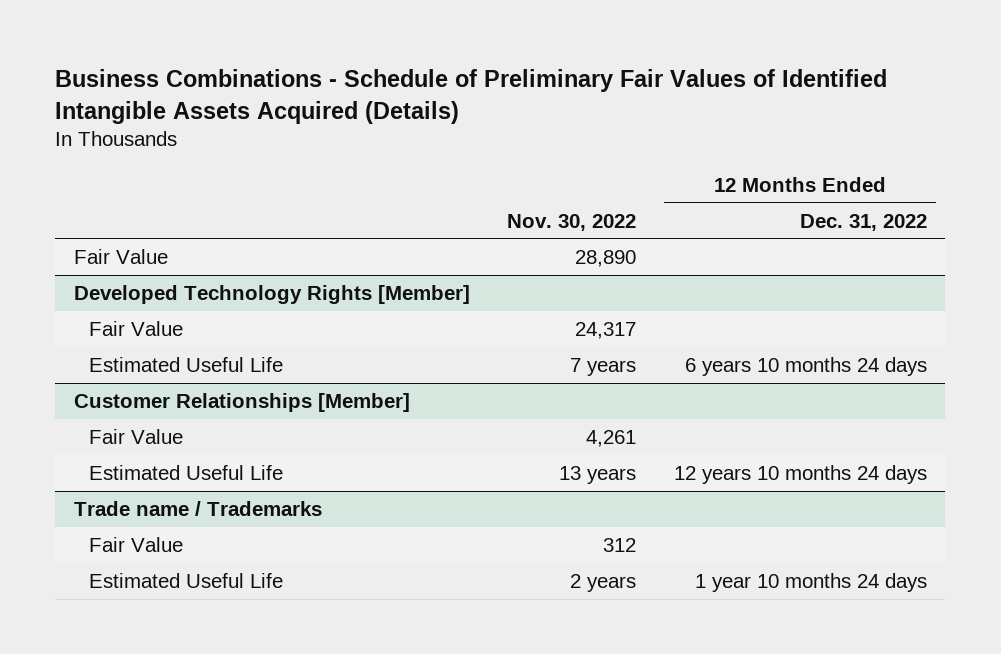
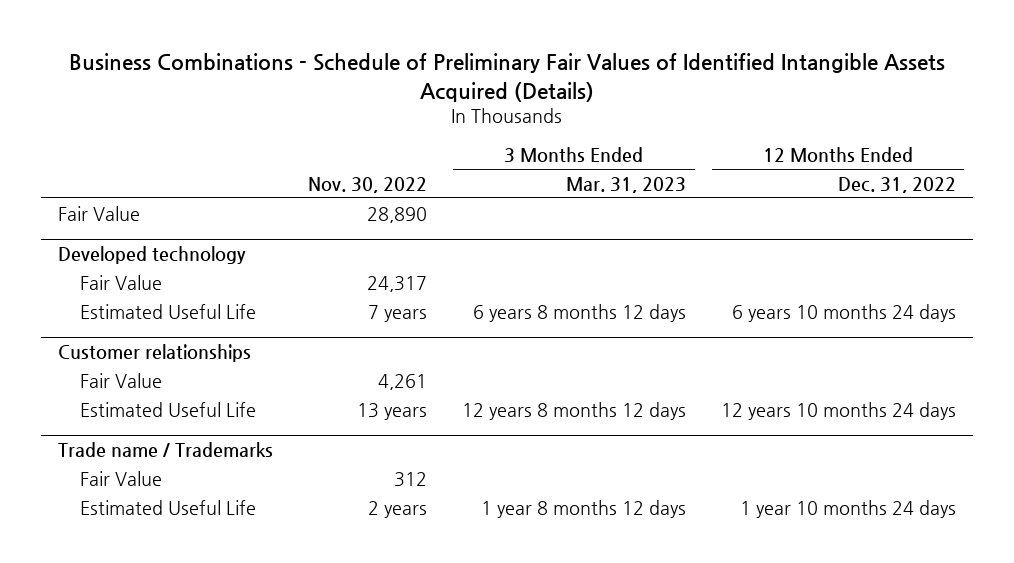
- | Nov. 30, 2022 | 12 Months Ended Dec. 31, 2022
+ | Nov. 30, 2022 | 3 Months Ended Mar. 31, 2023 | 12 Months Ended Dec. 31, 2022
- Developed Technology Rights [Member]
+ Developed technology
- Customer Relationships [Member]
+ Customer relationships

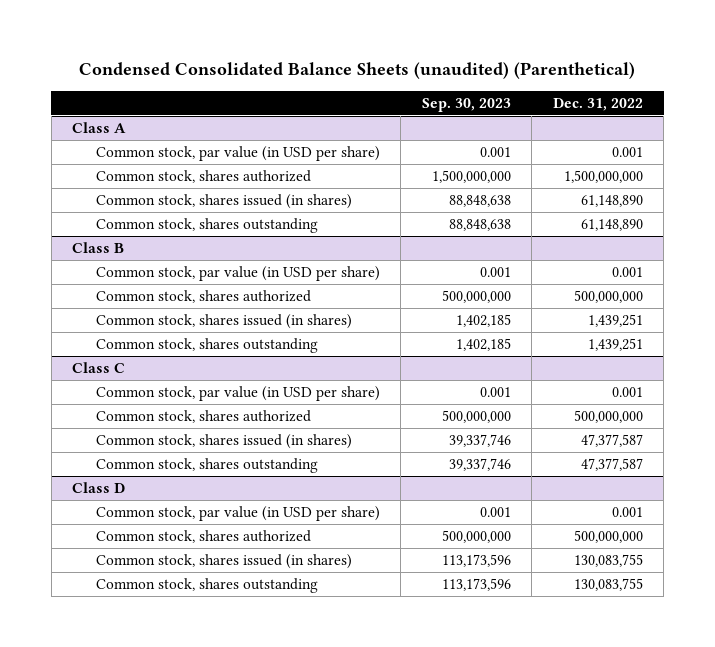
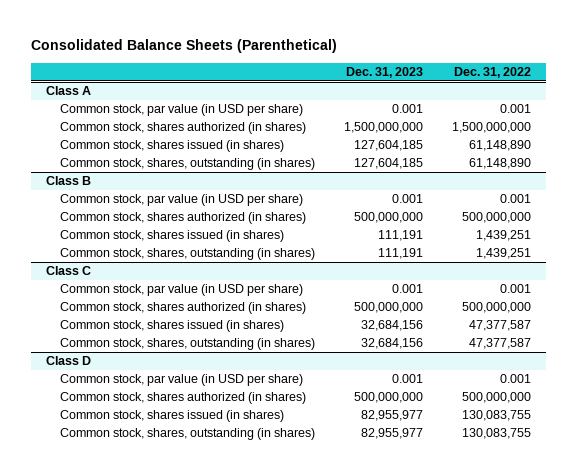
- Condensed Consolidated Balance Sheets (unaudited) (Parenthetical)
+ Consolidated Balance Sheets (Parenthetical)
- | Sep. 30, 2023 | Dec. 31, 2022
+ | Dec. 31, 2023 | Dec. 31, 2022
@ Class A
- Common stock, shares authorized | 1,500,000,000 | 1,500,000,000
+ Common stock, shares authorized (in shares) | 1,500,000,000 | 1,500,000,000
- Common stock, shares outstanding | 88,848,638 | 61,148,890
+ Common stock, shares, outstanding (in shares) | 127,604,185 | 61,148,890
@ Class B
- Common stock, shares authorized | 500,000,000 | 500,000,000
+ Common stock, shares authorized (in shares) | 500,000,000 | 500,000,000
- Common stock, shares outstanding | 1,402,185 | 1,439,251
+ Common stock, shares, outstanding (in shares) | 111,191 | 1,439,251
@ Class C
- Common stock, shares authorized | 500,000,000 | 500,000,000
+ Common stock, shares authorized (in shares) | 500,000,000 | 500,000,000
- Common stock, shares outstanding | 39,337,746 | 47,377,587
+ Common stock, shares, outstanding (in shares) | 32,684,156 | 47,377,587
@ Class D
- Common stock, shares authorized | 500,000,000 | 500,000,000
+ Common stock, shares authorized (in shares) | 500,000,000 | 500,000,000
- Common stock, shares outstanding | 113,173,596 | 130,083,755
+ Common stock, shares, outstanding (in shares) | 82,955,977 | 130,083,755

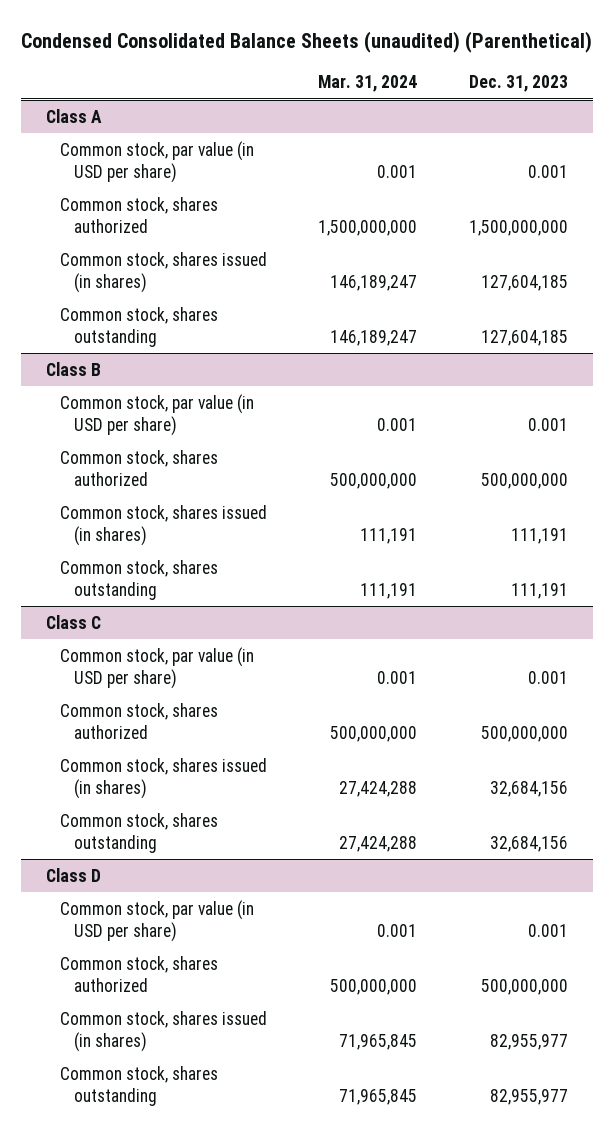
- Consolidated Balance Sheets (Parenthetical)
+ Condensed Consolidated Balance Sheets (unaudited) (Parenthetical)
- | Dec. 31, 2023 | Dec. 31, 2022
+ | Mar. 31, 2024 | Dec. 31, 2023
@ Class A
- Common stock, shares authorized (in shares) | 1,500,000,000 | 1,500,000,000
+ Common stock, shares authorized | 1,500,000,000 | 1,500,000,000
- Common stock, shares, outstanding (in shares) | 127,604,185 | 61,148,890
+ Common stock, shares outstanding | 146,189,247 | 127,604,185
@ Class B
- Common stock, shares authorized (in shares) | 500,000,000 | 500,000,000
+ Common stock, shares authorized | 500,000,000 | 500,000,000
- Common stock, shares, outstanding (in shares) | 111,191 | 1,439,251
+ Common stock, shares outstanding | 111,191 | 111,191
@ Class C
- Common stock, shares authorized (in shares) | 500,000,000 | 500,000,000
+ Common stock, shares authorized | 500,000,000 | 500,000,000
- Common stock, shares, outstanding (in shares) | 32,684,156 | 47,377,587
+ Common stock, shares outstanding | 27,424,288 | 32,684,156
@ Class D
- Common stock, shares authorized (in shares) | 500,000,000 | 500,000,000
+ Common stock, shares authorized | 500,000,000 | 500,000,000
- Common stock, shares, outstanding (in shares) | 82,955,977 | 130,083,755
+ Common stock, shares outstanding | 71,965,845 | 82,955,977

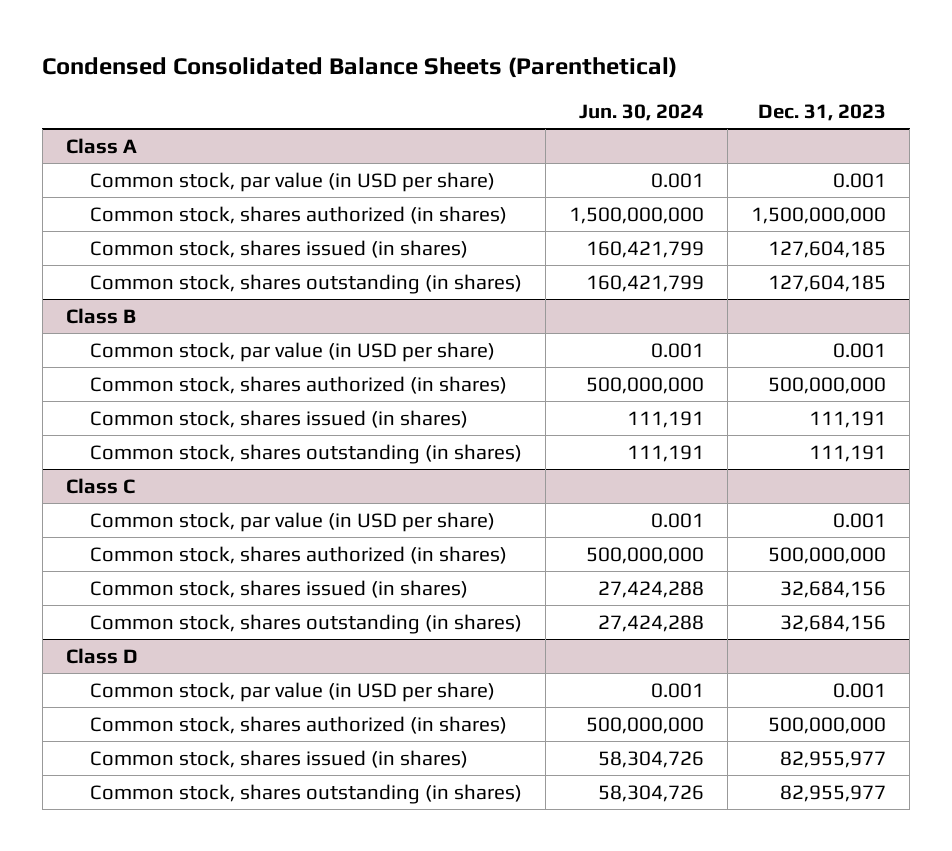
- Condensed Consolidated Balance Sheets (unaudited) (Parenthetical)
+ Condensed Consolidated Balance Sheets (Parenthetical)
- | Mar. 31, 2024 | Dec. 31, 2023
+ | Jun. 30, 2024 | Dec. 31, 2023
@ Class A
- Common stock, shares authorized | 1,500,000,000 | 1,500,000,000
+ Common stock, shares authorized (in shares) | 1,500,000,000 | 1,500,000,000
- Common stock, shares outstanding | 146,189,247 | 127,604,185
+ Common stock, shares outstanding (in shares) | 160,421,799 | 127,604,185
@ Class B
- Common stock, shares authorized | 500,000,000 | 500,000,000
+ Common stock, shares authorized (in shares) | 500,000,000 | 500,000,000
- Common stock, shares outstanding | 111,191 | 111,191
+ Common stock, shares outstanding (in shares) | 111,191 | 111,191
@ Class C
- Common stock, shares authorized | 500,000,000 | 500,000,000
+ Common stock, shares authorized (in shares) | 500,000,000 | 500,000,000
- Common stock, shares outstanding | 27,424,288 | 32,684,156
+ Common stock, shares outstanding (in shares) | 27,424,288 | 32,684,156
@ Class D
- Common stock, shares authorized | 500,000,000 | 500,000,000
+ Common stock, shares authorized (in shares) | 500,000,000 | 500,000,000
- Common stock, shares outstanding | 71,965,845 | 82,955,977
+ Common stock, shares outstanding (in shares) | 58,304,726 | 82,955,977

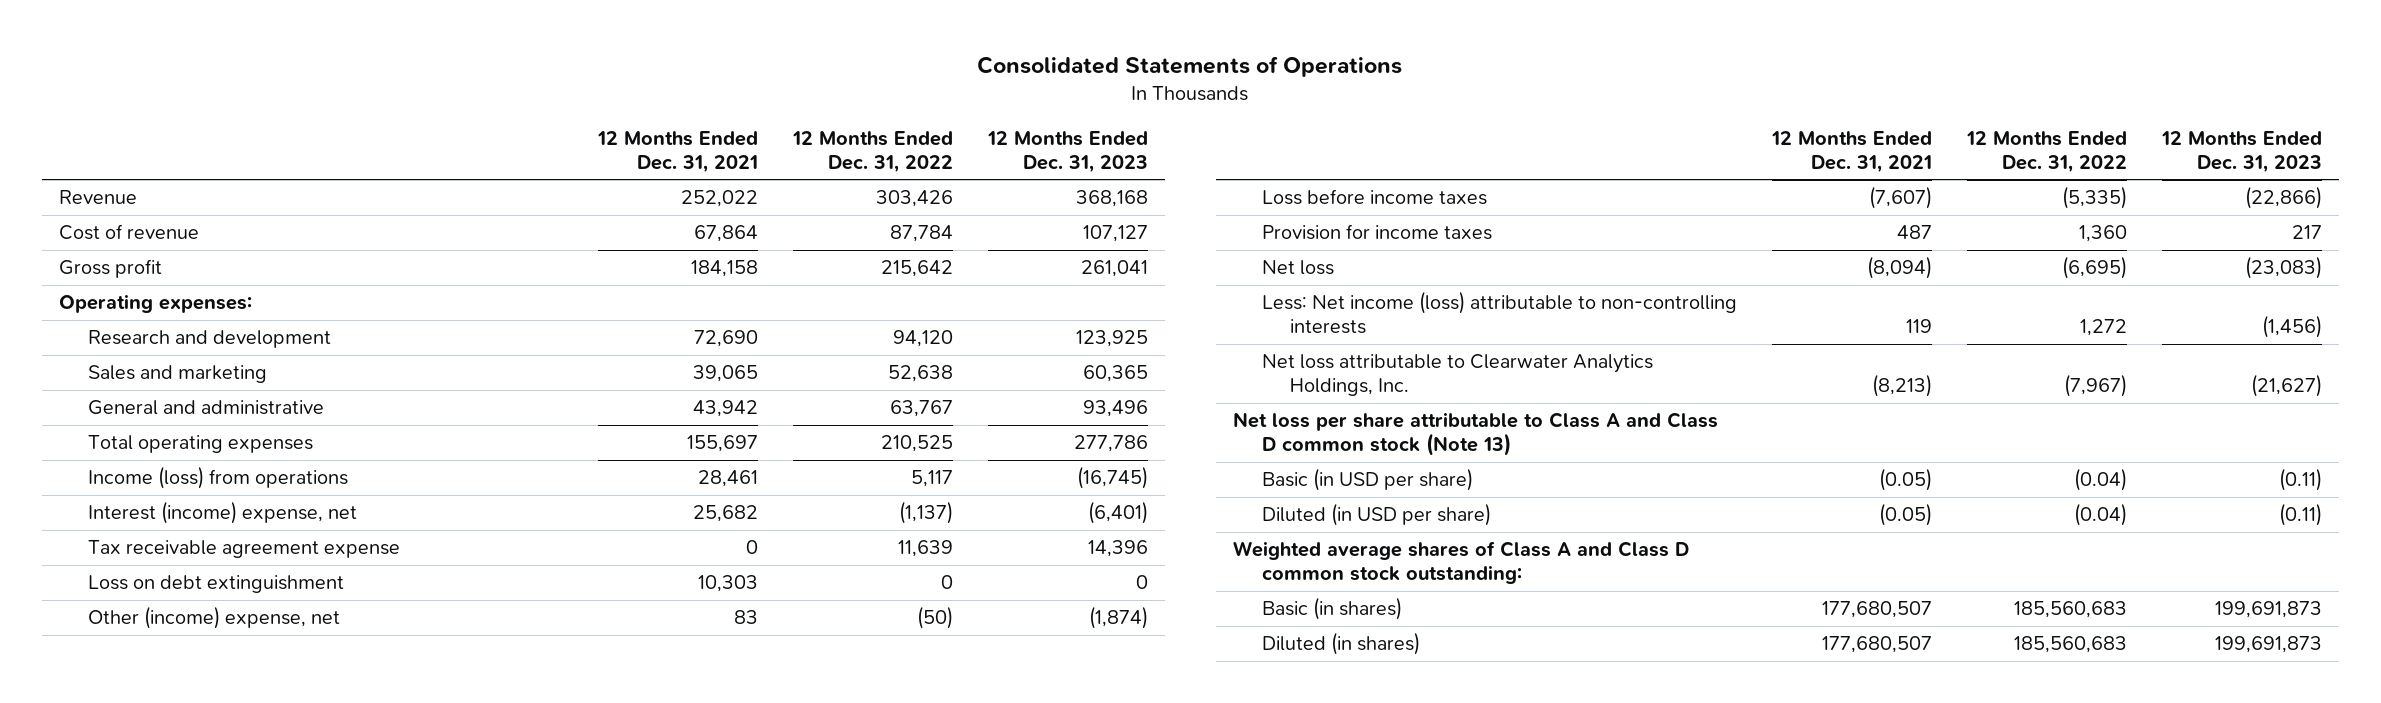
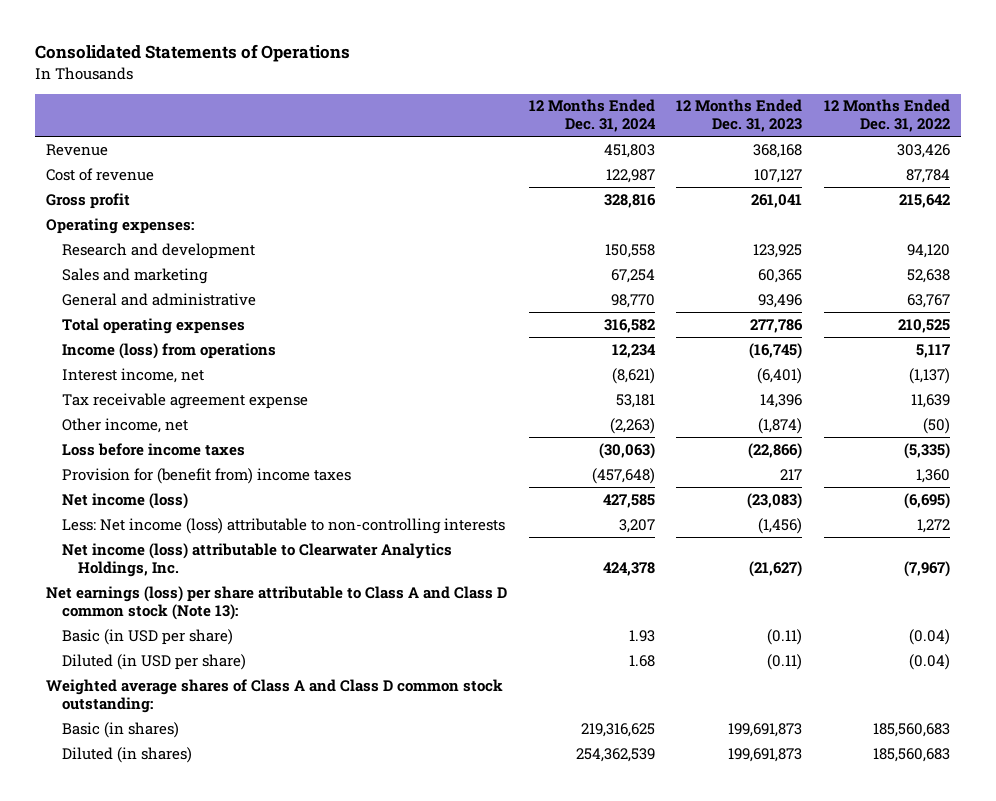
- | 12 Months Ended Dec. 31, 2021 | 12 Months Ended Dec. 31, 2022 | 12 Months Ended Dec. 31, 2023
+ | 12 Months Ended Dec. 31, 2024 | 12 Months Ended Dec. 31, 2023 | 12 Months Ended Dec. 31, 2022
- Interest (income) expense, net | 25,682 | (1,137) | (6,401)
+ Interest income, net | (8,621) | (6,401) | (1,137)
- Loss on debt extinguishment | 10,303 | 0 | 0
- Other (income) expense, net | 83 | (50) | (1,874)
+ Other income, net | (2,263) | (1,874) | (50)
- Provision for income taxes | 487 | 1,360 | 217
- Net loss | (8,094) | (6,695) | (23,083)
+ Provision for (benefit from) income taxes | (457,648) | 217 | 1,360
+ Net income (loss) | 427,585 | (23,083) | (6,695)
- Net loss attributable to Clearwater Analytics Holdings, Inc. | (8,213) | (7,967) | (21,627)
- Net loss per share attributable to Class A and Class D common stock (Note 13)
+ Net income (loss) attributable to Clearwater Analytics Holdings, Inc. | 424,378 | (21,627) | (7,967)
+ Net earnings (loss) per share attributable to Class A and Class D common stock (Note 13):

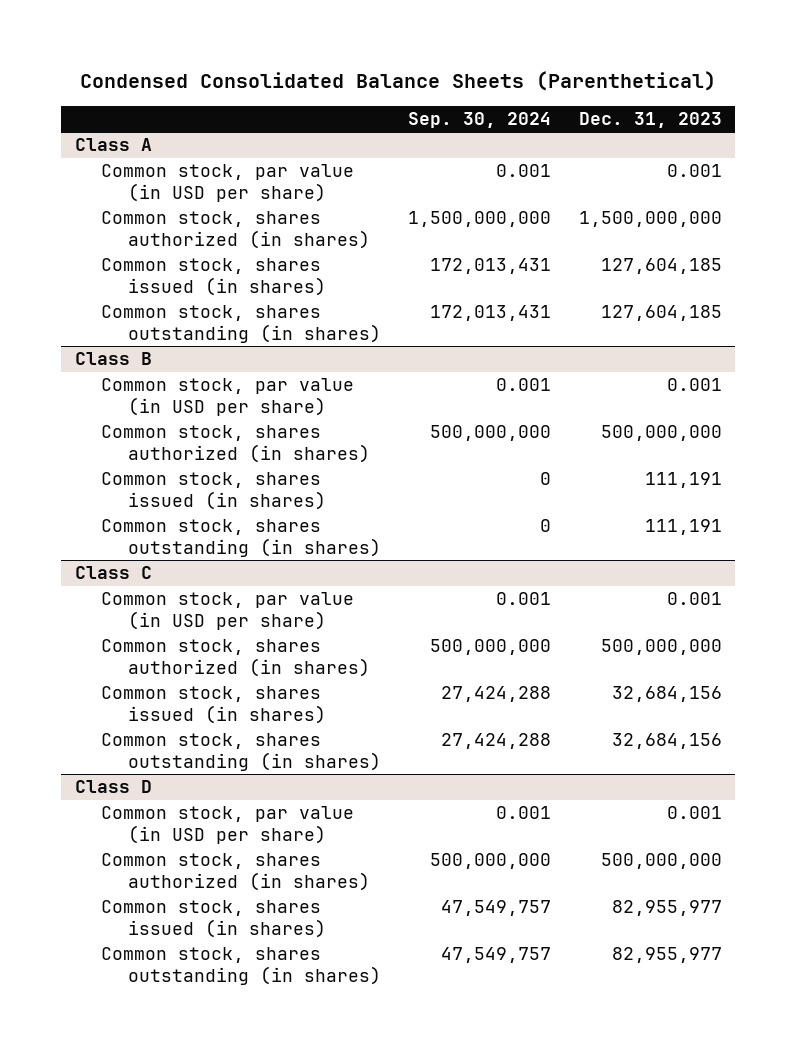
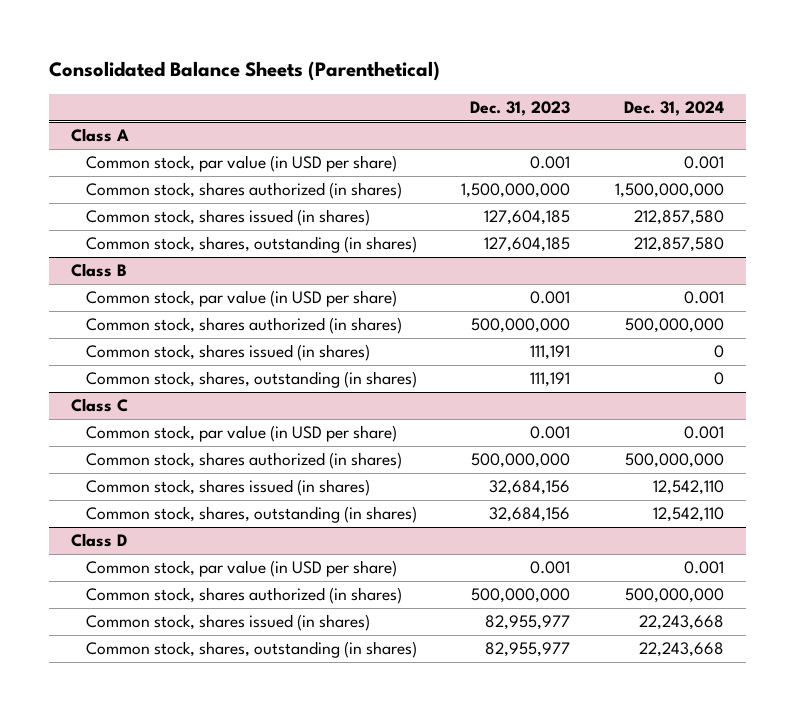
- Condensed Consolidated Balance Sheets (Parenthetical)
+ Consolidated Balance Sheets (Parenthetical)
- | Sep. 30, 2024 | Dec. 31, 2023
+ | Dec. 31, 2023 | Dec. 31, 2024
@ Class A
- Common stock, shares outstanding (in shares) | 172,013,431 | 127,604,185
+ Common stock, shares, outstanding (in shares) | 127,604,185 | 212,857,580
@ Class B
- Common stock, shares outstanding (in shares) | 0 | 111,191
+ Common stock, shares, outstanding (in shares) | 111,191 | 0
@ Class C
- Common stock, shares outstanding (in shares) | 27,424,288 | 32,684,156
+ Common stock, shares, outstanding (in shares) | 32,684,156 | 12,542,110
@ Class D
- Common stock, shares outstanding (in shares) | 47,549,757 | 82,955,977
+ Common stock, shares, outstanding (in shares) | 82,955,977 | 22,243,668

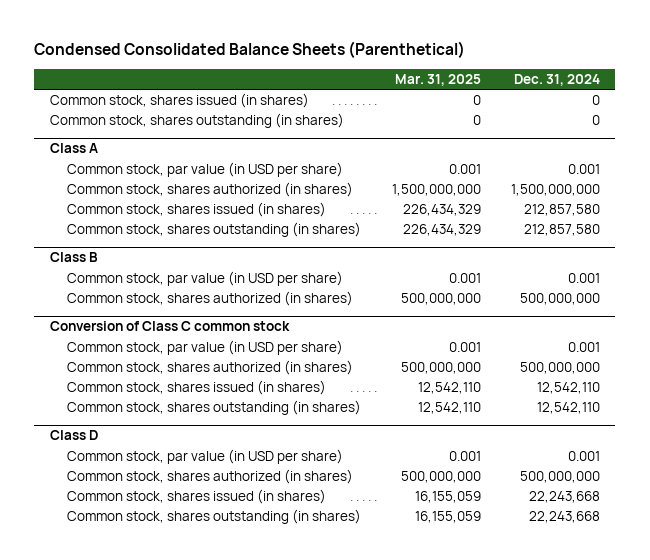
- Consolidated Balance Sheets (Parenthetical)
+ Condensed Consolidated Balance Sheets (Parenthetical)
- | Dec. 31, 2023 | Dec. 31, 2024
+ | Mar. 31, 2025 | Dec. 31, 2024
+ Common stock, shares issued (in shares) | 0 | 0
+ Common stock, shares outstanding (in shares) | 0 | 0
@ Class A
- Common stock, shares, outstanding (in shares) | 127,604,185 | 212,857,580
+ Common stock, shares outstanding (in shares) | 226,434,329 | 212,857,580
@ Class B
- Common stock, shares issued (in shares) | 111,191 | 0
- Common stock, shares, outstanding (in shares) | 111,191 | 0
- Class C
+ Conversion of Class C common stock
- Common stock, shares, outstanding (in shares) | 32,684,156 | 12,542,110
+ Common stock, shares outstanding (in shares) | 12,542,110 | 12,542,110
@ Class D
- Common stock, shares, outstanding (in shares) | 82,955,977 | 22,243,668
+ Common stock, shares outstanding (in shares) | 16,155,059 | 22,243,668

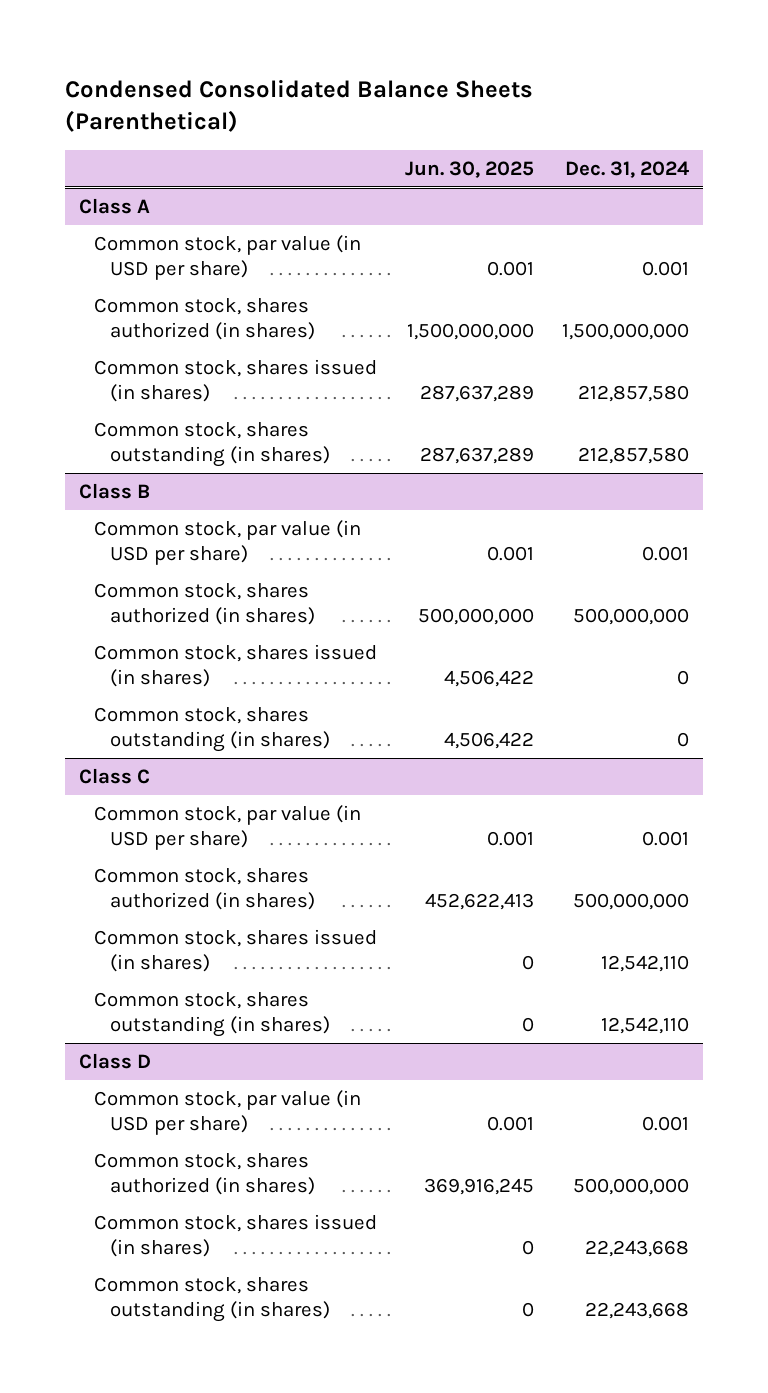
- | Mar. 31, 2025 | Dec. 31, 2024
+ | Jun. 30, 2025 | Dec. 31, 2024
- Common stock, shares issued (in shares) | 0 | 0
- Common stock, shares outstanding (in shares) | 0 | 0
- Conversion of Class C common stock
@ Class B
+ Common stock, shares issued (in shares) | 4,506,422 | 0
+ Common stock, shares outstanding (in shares) | 4,506,422 | 0
+ Class C

